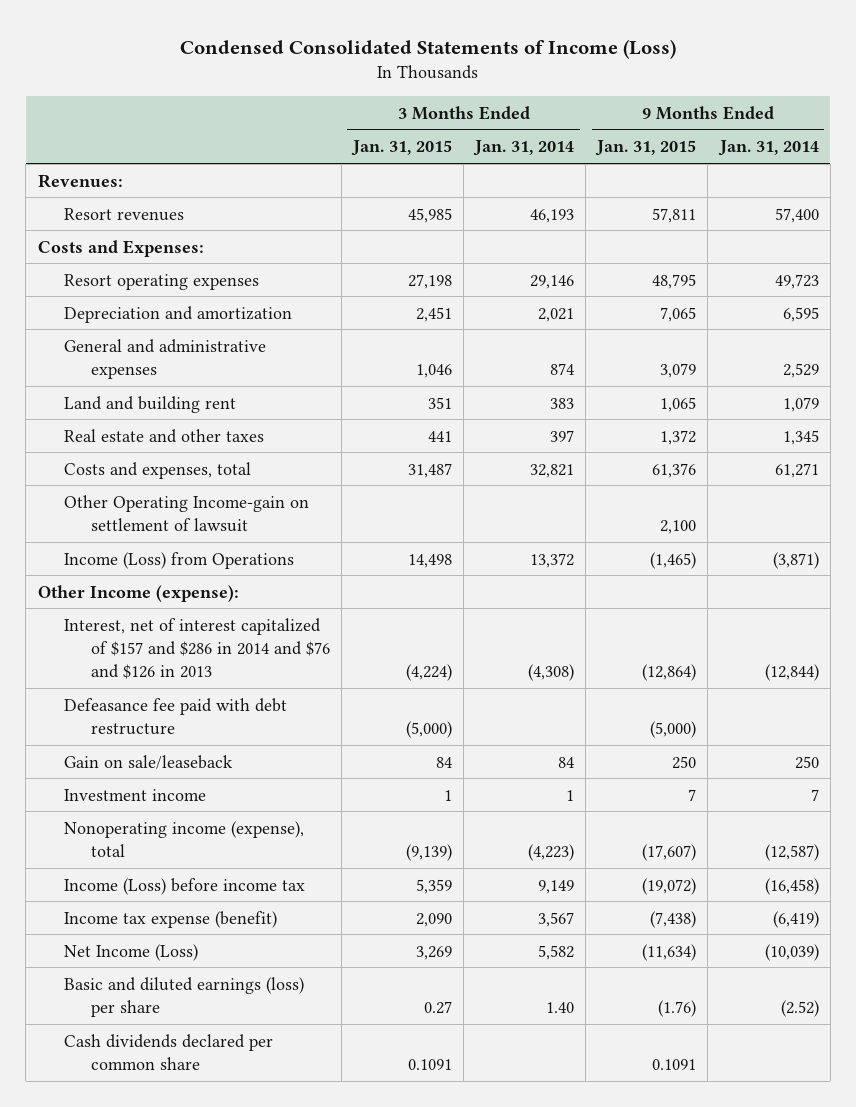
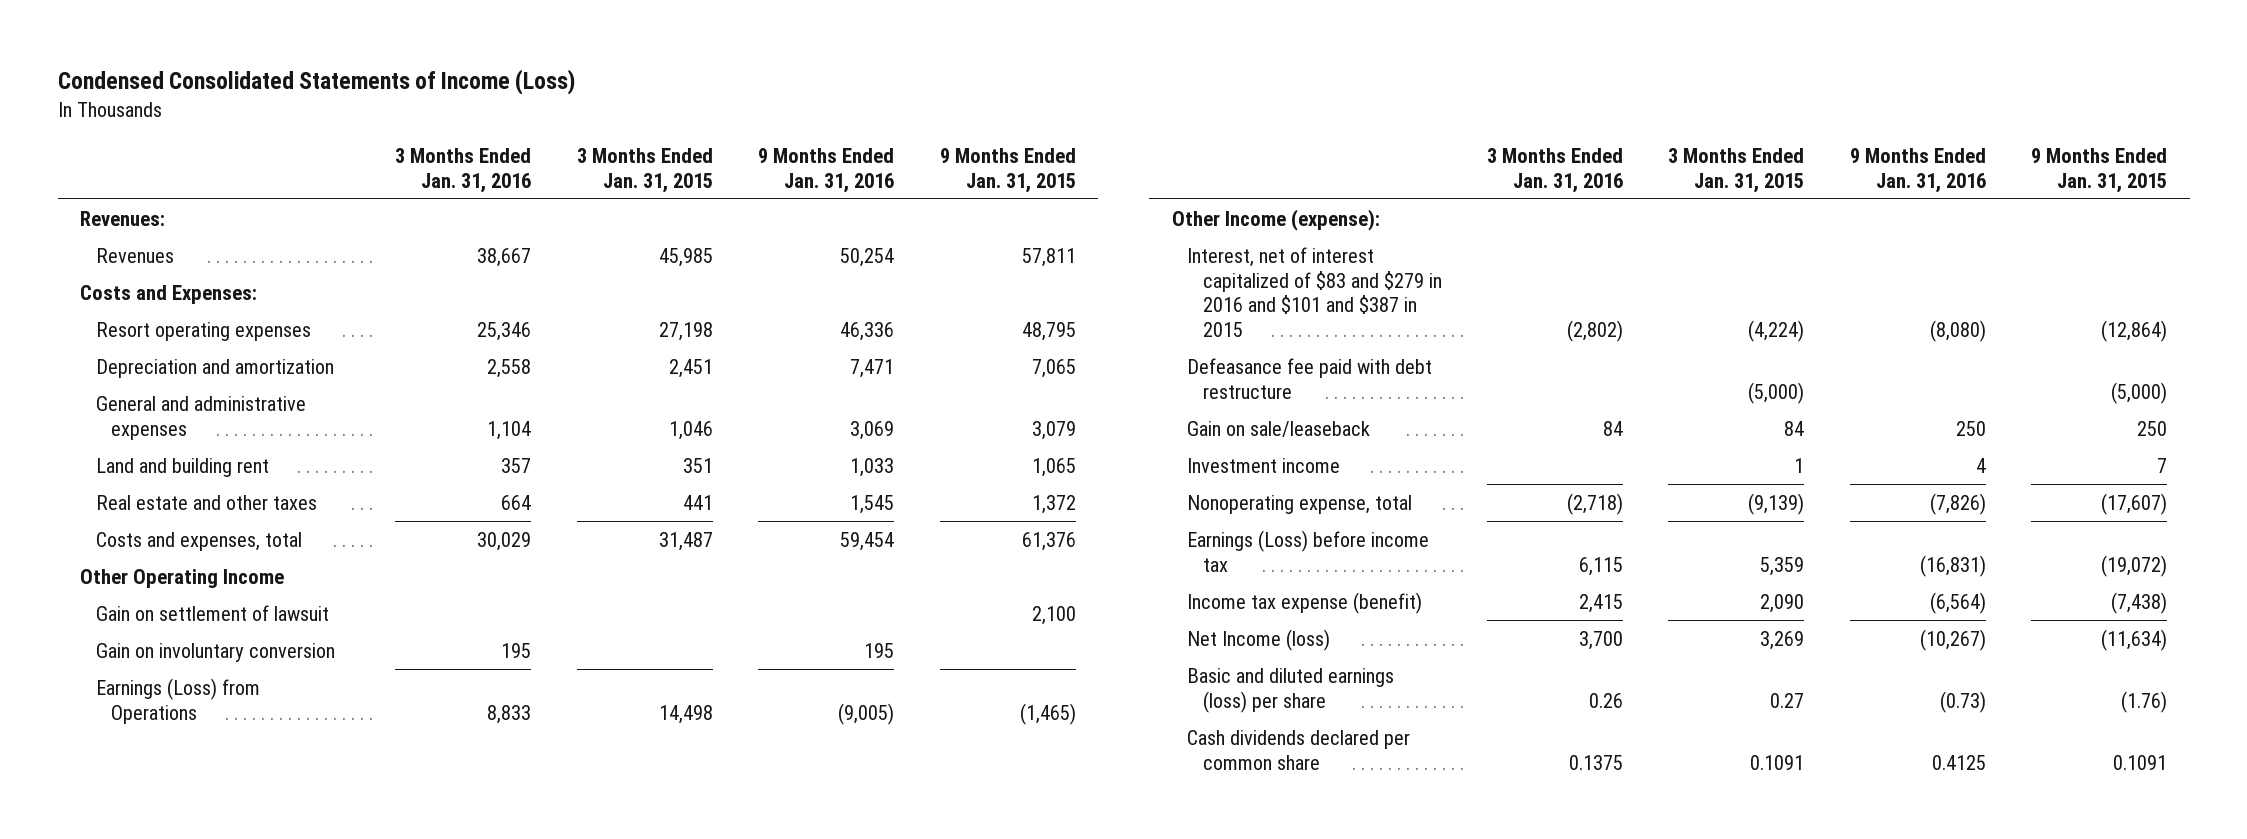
- | 3 Months Ended Jan. 31, 2015 | 3 Months Ended Jan. 31, 2014 | 9 Months Ended Jan. 31, 2015 | 9 Months Ended Jan. 31, 2014
+ | 3 Months Ended Jan. 31, 2016 | 3 Months Ended Jan. 31, 2015 | 9 Months Ended Jan. 31, 2016 | 9 Months Ended Jan. 31, 2015
- Resort revenues | 45,985 | 46,193 | 57,811 | 57,400
+ Revenues | 38,667 | 45,985 | 50,254 | 57,811
- Other Operating Income-gain on settlement of lawsuit | | | 2,100 |
- Income (Loss) from Operations | 14,498 | 13,372 | (1,465) | (3,871)
+ Other Operating Income
+ Gain on settlement of lawsuit | | | | 2,100
+ Gain on involuntary conversion | 195 | | 195 |
+ Earnings (Loss) from Operations | 8,833 | 14,498 | (9,005) | (1,465)
- Interest, net of interest capitalized of $157 and $286 in 2014 and $76 and $126 in 2013 | (4,224) | (4,308) | (12,864) | (12,844)
+ Interest, net of interest capitalized of $83 and $279 in 2016 and $101 and $387 in 2015 | (2,802) | (4,224) | (8,080) | (12,864)
- Nonoperating income (expense), total | (9,139) | (4,223) | (17,607) | (12,587)
- Income (Loss) before income tax | 5,359 | 9,149 | (19,072) | (16,458)
+ Nonoperating expense, total | (2,718) | (9,139) | (7,826) | (17,607)
+ Earnings (Loss) before income tax | 6,115 | 5,359 | (16,831) | (19,072)
- Net Income (Loss) | 3,269 | 5,582 | (11,634) | (10,039)
+ Net Income (loss) | 3,700 | 3,269 | (10,267) | (11,634)

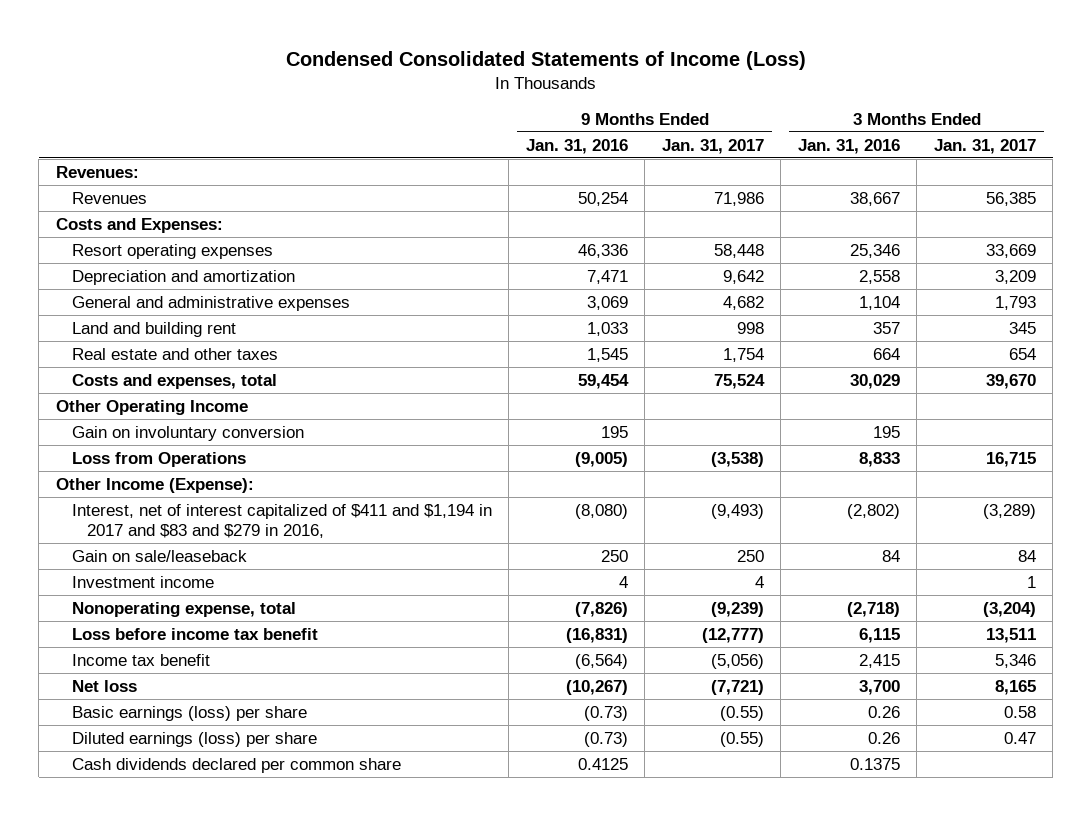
- | 3 Months Ended Jan. 31, 2016 | 3 Months Ended Jan. 31, 2015 | 9 Months Ended Jan. 31, 2016 | 9 Months Ended Jan. 31, 2015
+ | 9 Months Ended Jan. 31, 2016 | 9 Months Ended Jan. 31, 2017 | 3 Months Ended Jan. 31, 2016 | 3 Months Ended Jan. 31, 2017
- Gain on settlement of lawsuit | | | | 2,100
- Earnings (Loss) from Operations | 8,833 | 14,498 | (9,005) | (1,465)
- Other Income (expense):
- Interest, net of interest capitalized of $83 and $279 in 2016 and $101 and $387 in 2015 | (2,802) | (4,224) | (8,080) | (12,864)
- Defeasance fee paid with debt restructure | | (5,000) | | (5,000)
+ Loss from Operations | (9,005) | (3,538) | 8,833 | 16,715
+ Other Income (Expense):
+ Interest, net of interest capitalized of $411 and $1,194 in 2017 and $83 and $279 in 2016, | (8,080) | (9,493) | (2,802) | (3,289)
- Earnings (Loss) before income tax | 6,115 | 5,359 | (16,831) | (19,072)
- Income tax expense (benefit) | 2,415 | 2,090 | (6,564) | (7,438)
- Net Income (loss) | 3,700 | 3,269 | (10,267) | (11,634)
- Basic and diluted earnings (loss) per share | 0.26 | 0.27 | (0.73) | (1.76)
+ Loss before income tax benefit | (16,831) | (12,777) | 6,115 | 13,511
+ Income tax benefit | (6,564) | (5,056) | 2,415 | 5,346
+ Net loss | (10,267) | (7,721) | 3,700 | 8,165
+ Basic earnings (loss) per share | (0.73) | (0.55) | 0.26 | 0.58
+ Diluted earnings (loss) per share | (0.73) | (0.55) | 0.26 | 0.47

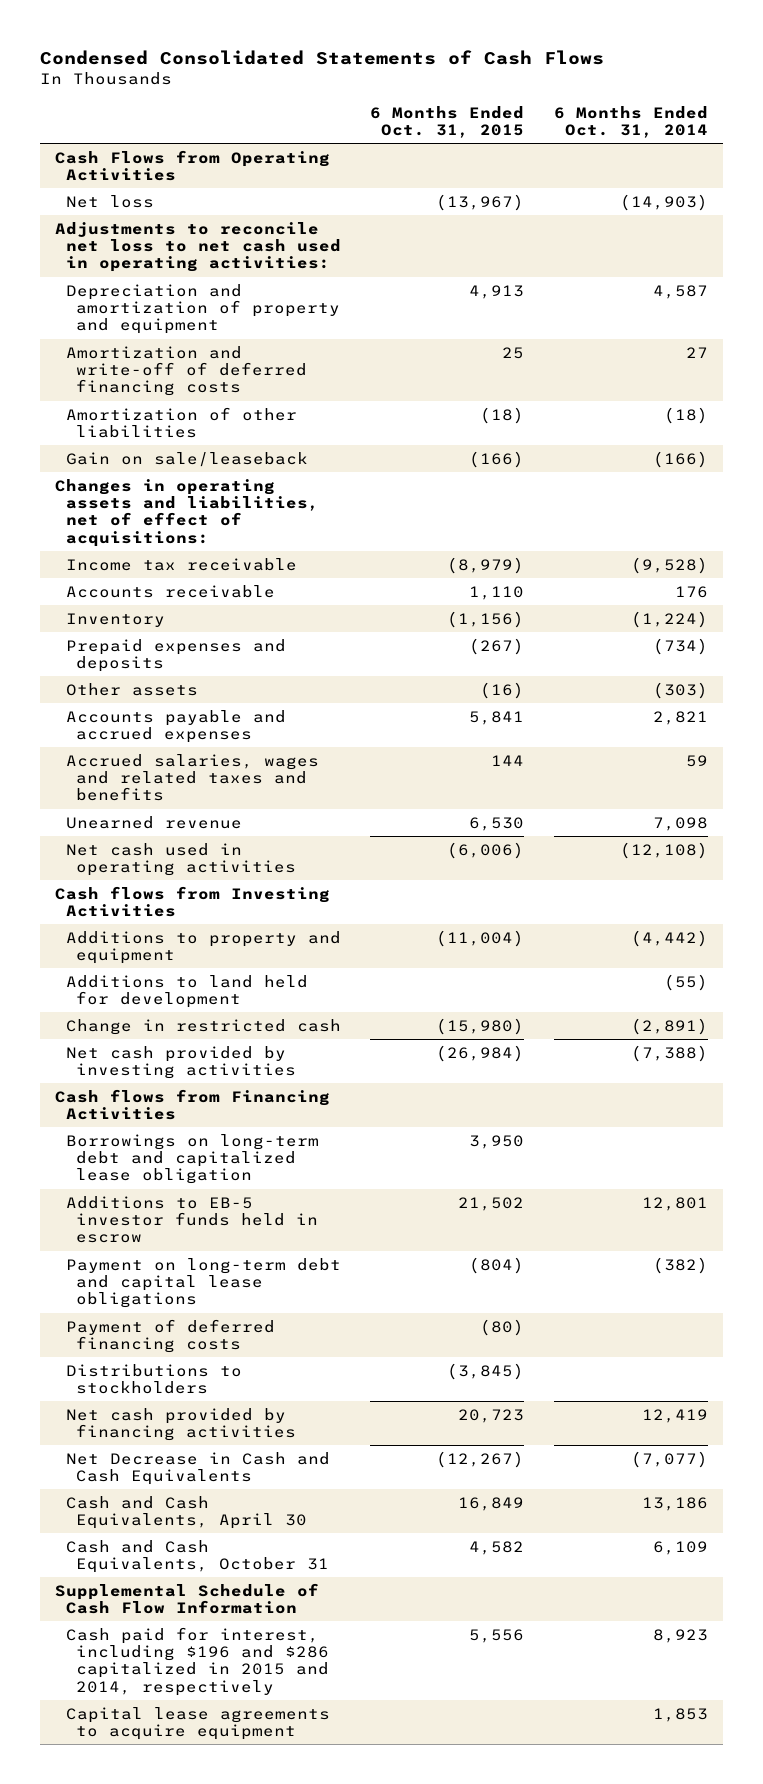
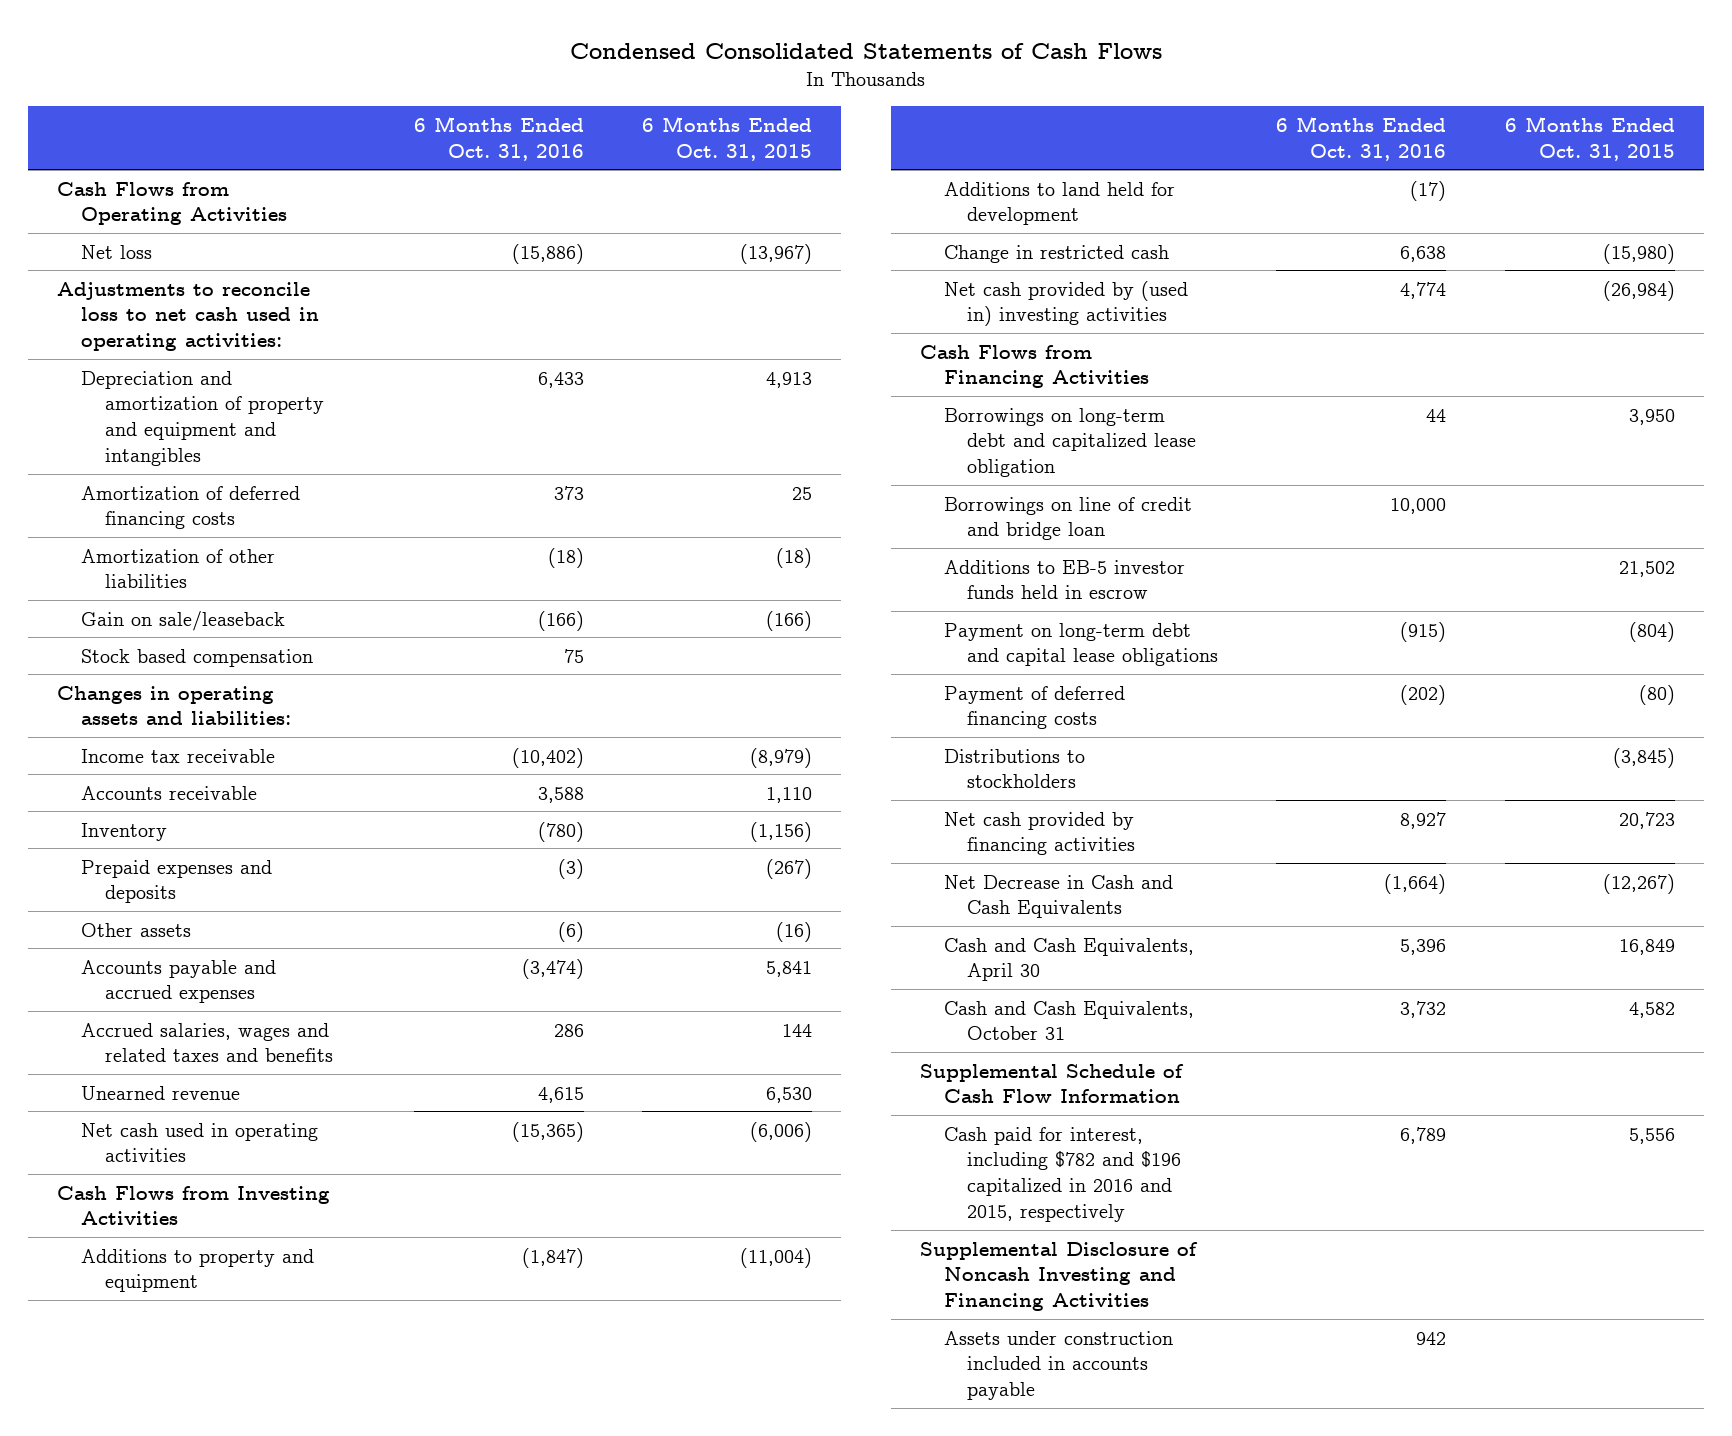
- | 6 Months Ended Oct. 31, 2015 | 6 Months Ended Oct. 31, 2014
+ | 6 Months Ended Oct. 31, 2016 | 6 Months Ended Oct. 31, 2015
- Adjustments to reconcile net loss to net cash used in operating activities:
- Depreciation and amortization of property and equipment | 4,913 | 4,587
- Amortization and write-off of deferred financing costs | 25 | 27
+ Adjustments to reconcile loss to net cash used in operating activities:
+ Depreciation and amortization of property and equipment and intangibles | 6,433 | 4,913
+ Amortization of deferred financing costs | 373 | 25
- Changes in operating assets and liabilities, net of effect of acquisitions:
+ Stock based compensation | 75 |
+ Changes in operating assets and liabilities:
- Cash flows from Investing Activities
+ Cash Flows from Investing Activities
- Net cash provided by investing activities | (26,984) | (7,388)
- Cash flows from Financing Activities
+ Net cash provided by (used in) investing activities | 4,774 | (26,984)
+ Cash Flows from Financing Activities
+ Borrowings on line of credit and bridge loan | 10,000 |
- Cash paid for interest, including $196 and $286 capitalized in 2015 and 2014, respectively | 5,556 | 8,923
- Capital lease agreements to acquire equipment | | 1,853
+ Cash paid for interest, including $782 and $196 capitalized in 2016 and 2015, respectively | 6,789 | 5,556
+ Supplemental Disclosure of Noncash Investing and Financing Activities
+ Assets under construction included in accounts payable | 942 |

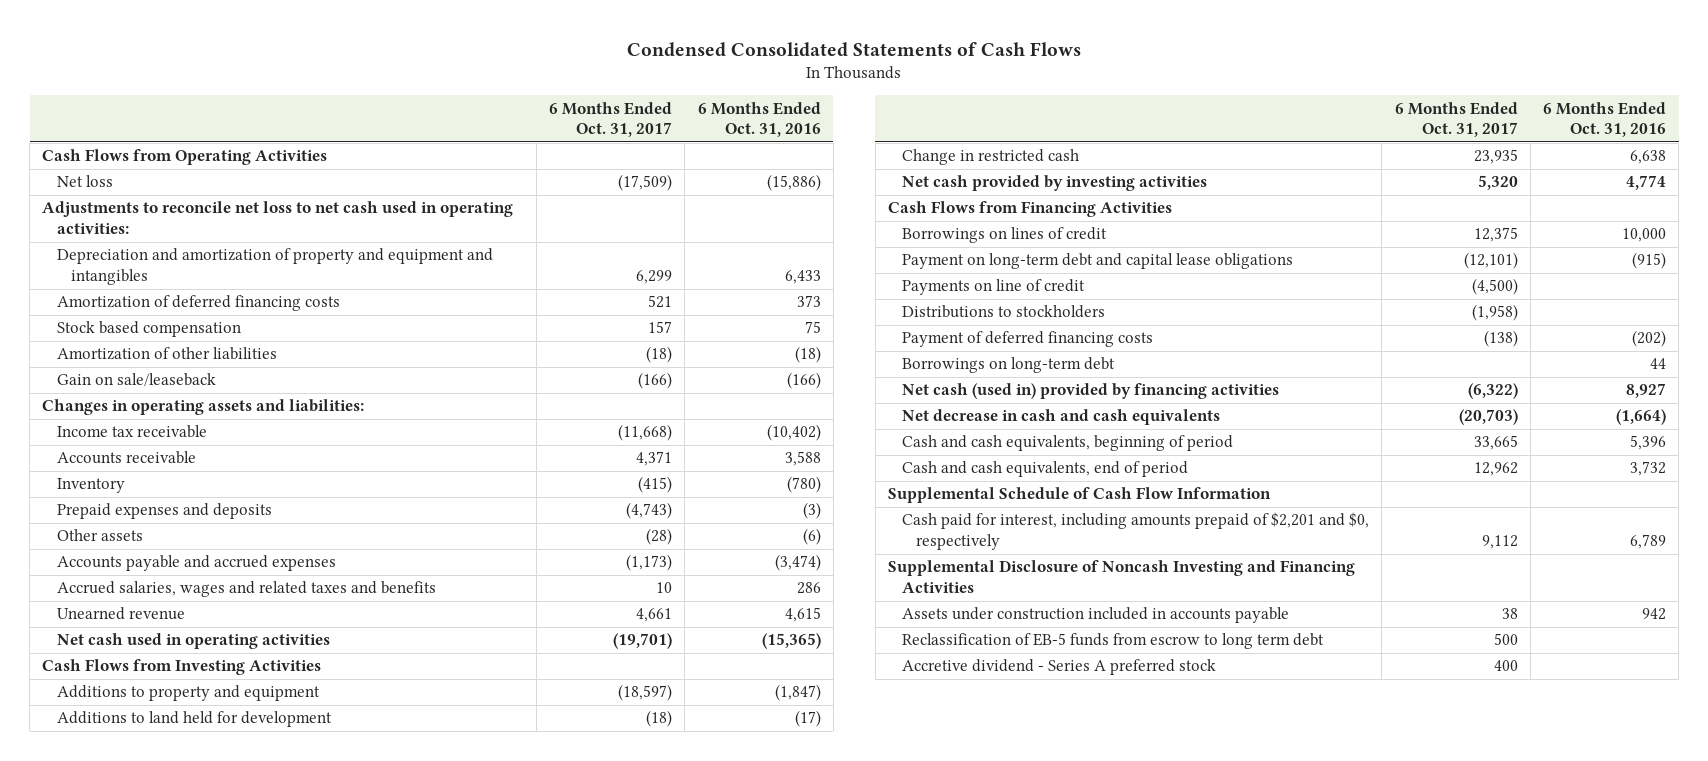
- | 6 Months Ended Oct. 31, 2016 | 6 Months Ended Oct. 31, 2015
+ | 6 Months Ended Oct. 31, 2017 | 6 Months Ended Oct. 31, 2016
- Adjustments to reconcile loss to net cash used in operating activities:
+ Adjustments to reconcile net loss to net cash used in operating activities:
moved up: Stock based compensation | 157 | 75
- Net cash provided by (used in) investing activities | 4,774 | (26,984)
+ Net cash provided by investing activities | 5,320 | 4,774
- Borrowings on long-term debt and capitalized lease obligation | 44 | 3,950
- Borrowings on line of credit and bridge loan | 10,000 |
- Additions to EB-5 investor funds held in escrow | | 21,502
+ Borrowings on lines of credit | 12,375 | 10,000
+ Payments on line of credit | (4,500) |
- Net cash provided by financing activities | 8,927 | 20,723
- Net Decrease in Cash and Cash Equivalents | (1,664) | (12,267)
- Cash and Cash Equivalents, April 30 | 5,396 | 16,849
- Cash and Cash Equivalents, October 31 | 3,732 | 4,582
moved down: Payment of deferred financing costs | (138) | (202)
+ Borrowings on long-term debt | | 44
+ Net cash (used in) provided by financing activities | (6,322) | 8,927
+ Net decrease in cash and cash equivalents | (20,703) | (1,664)
+ Cash and cash equivalents, beginning of period | 33,665 | 5,396
+ Cash and cash equivalents, end of period | 12,962 | 3,732
- Cash paid for interest, including $782 and $196 capitalized in 2016 and 2015, respectively | 6,789 | 5,556
+ Cash paid for interest, including amounts prepaid of $2,201 and $0, respectively | 9,112 | 6,789
+ Reclassification of EB-5 funds from escrow to long term debt | 500 |
+ Accretive dividend - Series A preferred stock | 400 |

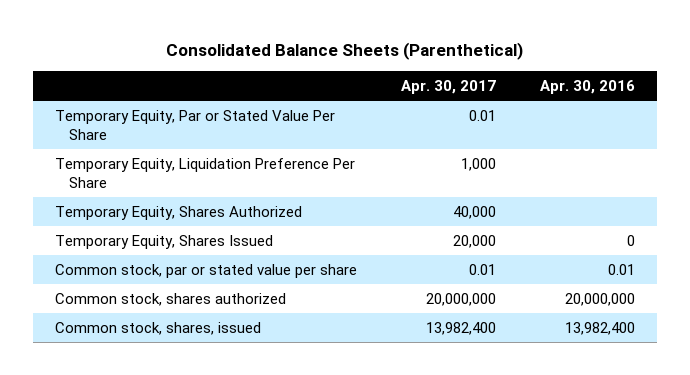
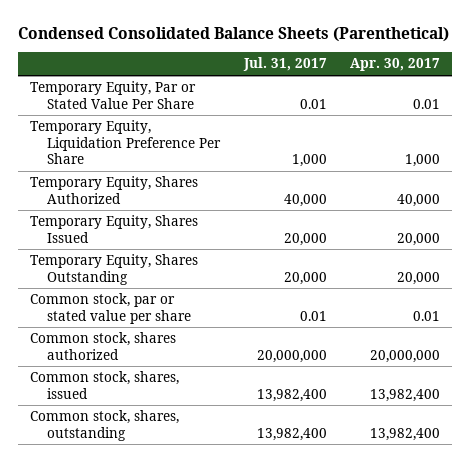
- Consolidated Balance Sheets (Parenthetical)
+ Condensed Consolidated Balance Sheets (Parenthetical)
- | Apr. 30, 2017 | Apr. 30, 2016
+ | Jul. 31, 2017 | Apr. 30, 2017
+ Temporary Equity, Shares Outstanding | 20,000 | 20,000
+ Common stock, shares, outstanding | 13,982,400 | 13,982,400

